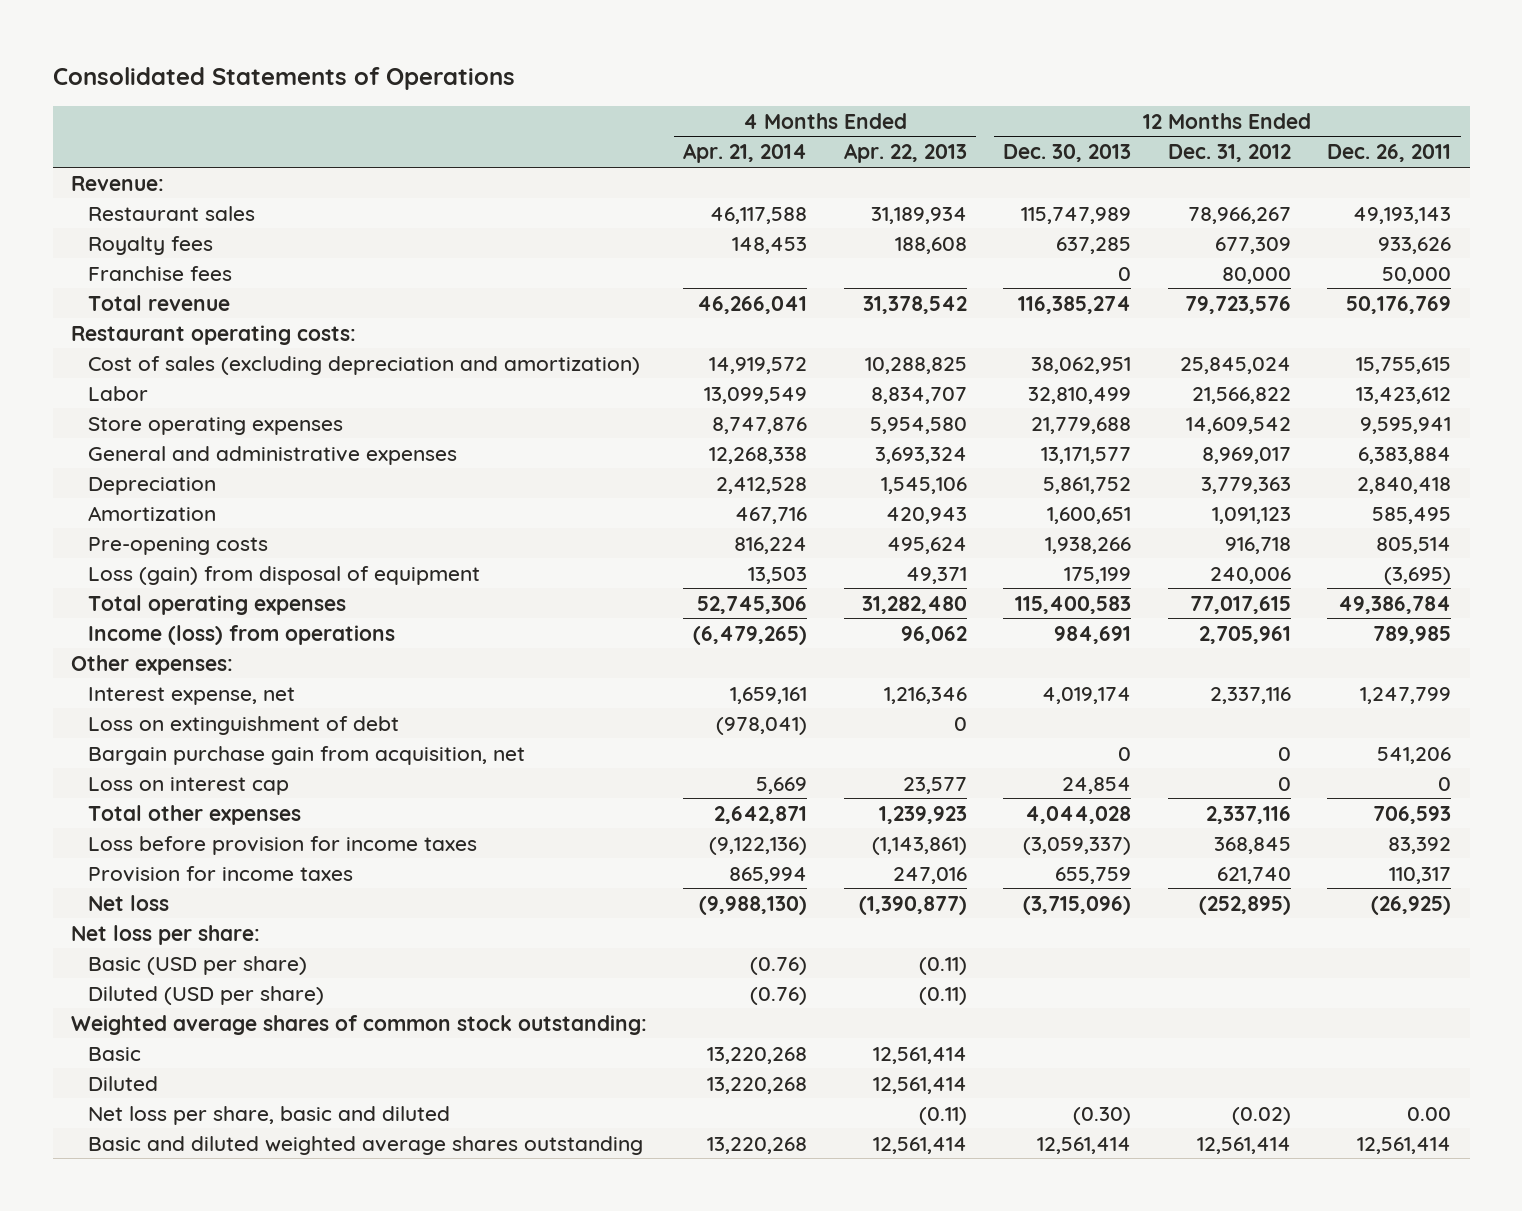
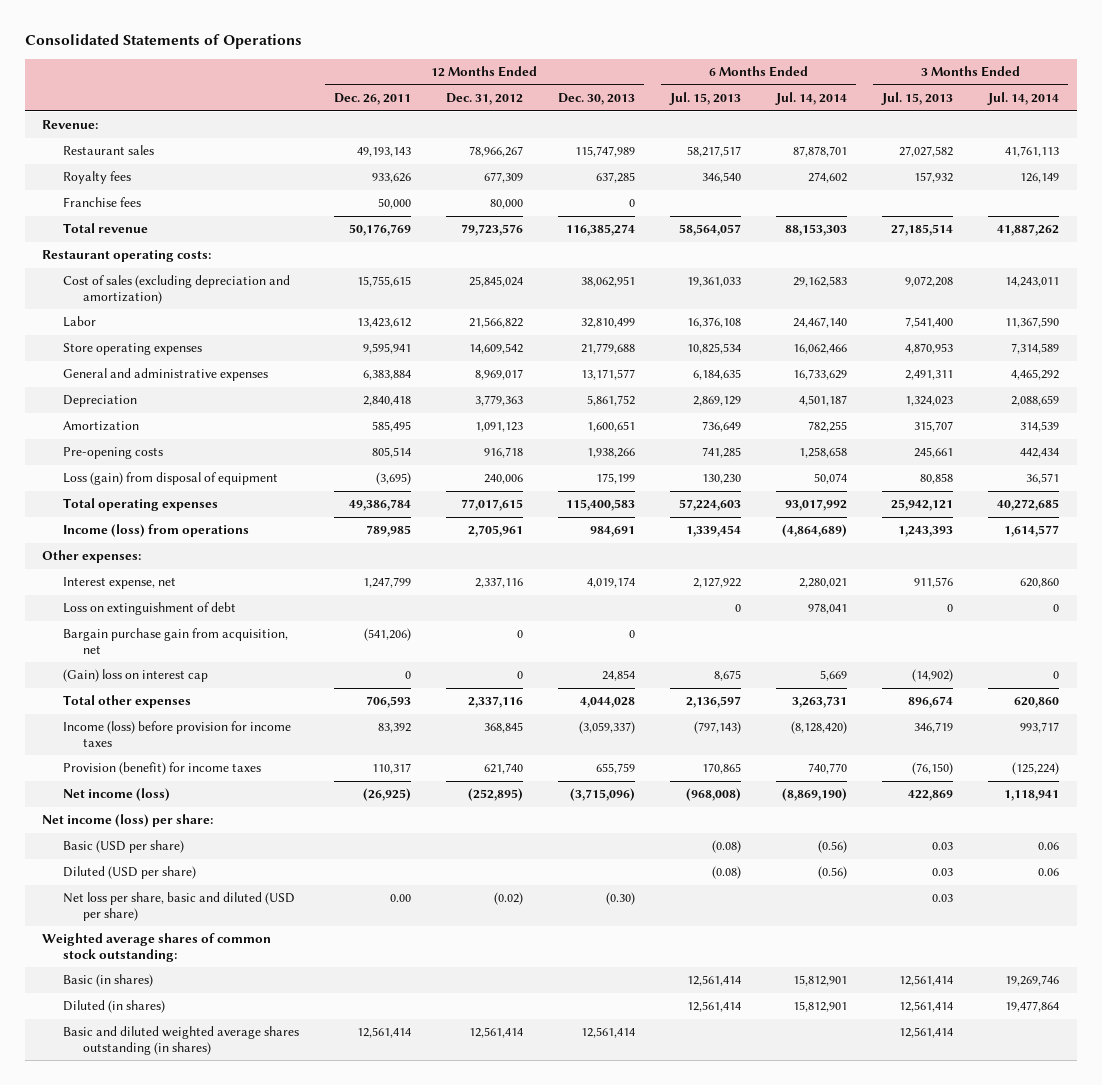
- | 4 Months Ended Apr. 21, 2014 | 4 Months Ended Apr. 22, 2013 | 12 Months Ended Dec. 30, 2013 | 12 Months Ended Dec. 31, 2012 | 12 Months Ended Dec. 26, 2011
+ | 12 Months Ended Dec. 26, 2011 | 12 Months Ended Dec. 31, 2012 | 12 Months Ended Dec. 30, 2013 | 6 Months Ended Jul. 15, 2013 | 6 Months Ended Jul. 14, 2014 | 3 Months Ended Jul. 15, 2013 | 3 Months Ended Jul. 14, 2014
- Bargain purchase gain from acquisition, net | | | 0 | 0 | 541,206
- Loss on interest cap | 5,669 | 23,577 | 24,854 | 0 | 0
+ Bargain purchase gain from acquisition, net | (541,206) | 0 | 0 | | | |
+ (Gain) loss on interest cap | 0 | 0 | 24,854 | 8,675 | 5,669 | (14,902) | 0
- Loss before provision for income taxes | (9,122,136) | (1,143,861) | (3,059,337) | 368,845 | 83,392
- Provision for income taxes | 865,994 | 247,016 | 655,759 | 621,740 | 110,317
- Net loss | (9,988,130) | (1,390,877) | (3,715,096) | (252,895) | (26,925)
- Net loss per share:
+ Income (loss) before provision for income taxes | 83,392 | 368,845 | (3,059,337) | (797,143) | (8,128,420) | 346,719 | 993,717
+ Provision (benefit) for income taxes | 110,317 | 621,740 | 655,759 | 170,865 | 740,770 | (76,150) | (125,224)
+ Net income (loss) | (26,925) | (252,895) | (3,715,096) | (968,008) | (8,869,190) | 422,869 | 1,118,941
+ Net income (loss) per share:
+ Net loss per share, basic and diluted (USD per share) | 0.00 | (0.02) | (0.30) | | | 0.03 |
- Basic | 13,220,268 | 12,561,414 | | |
- Diluted | 13,220,268 | 12,561,414 | | |
- Net loss per share, basic and diluted | | (0.11) | (0.30) | (0.02) | 0.00
- Basic and diluted weighted average shares outstanding | 13,220,268 | 12,561,414 | 12,561,414 | 12,561,414 | 12,561,414
+ Basic (in shares) | | | | 12,561,414 | 15,812,901 | 12,561,414 | 19,269,746
+ Diluted (in shares) | | | | 12,561,414 | 15,812,901 | 12,561,414 | 19,477,864
+ Basic and diluted weighted average shares outstanding (in shares) | 12,561,414 | 12,561,414 | 12,561,414 | | | 12,561,414 |

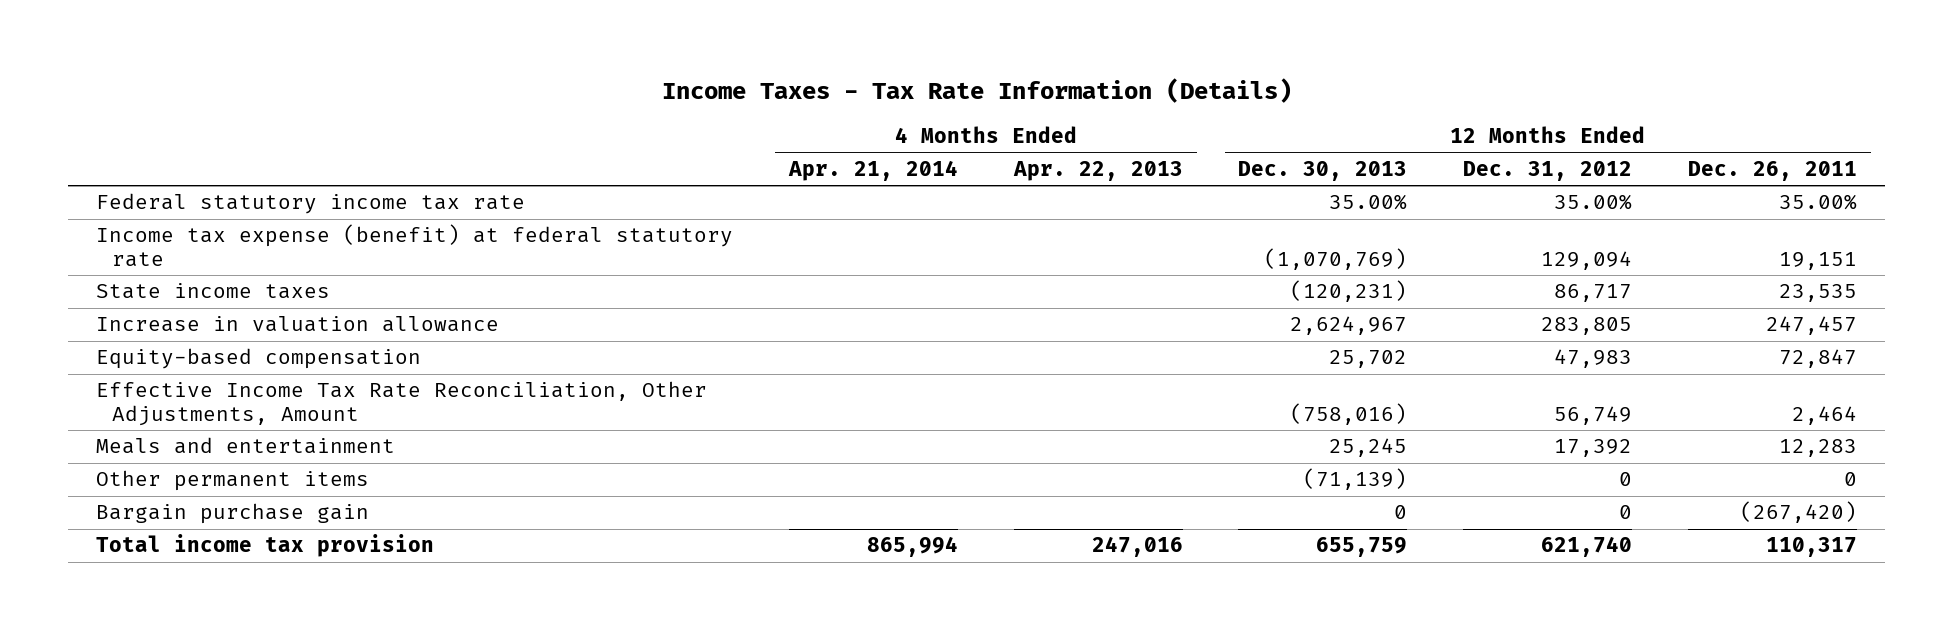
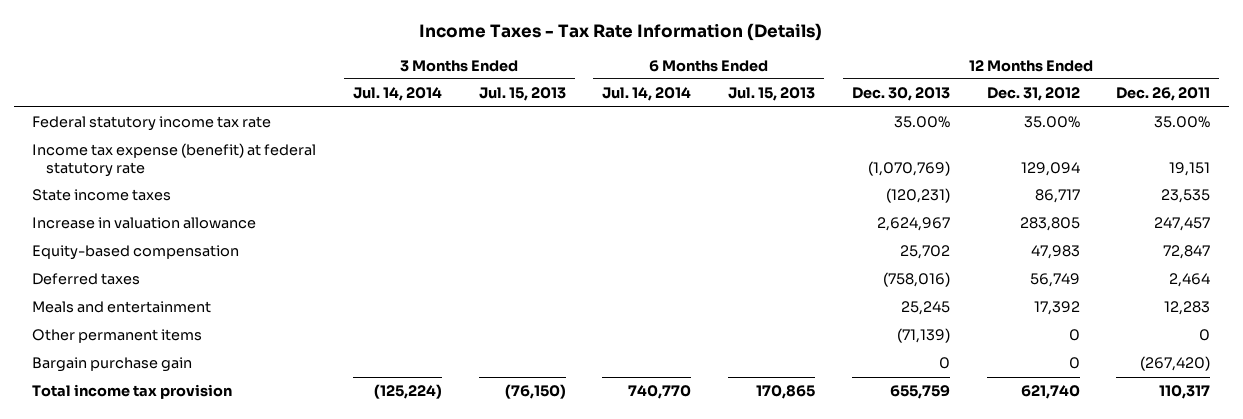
- | 4 Months Ended Apr. 21, 2014 | 4 Months Ended Apr. 22, 2013 | 12 Months Ended Dec. 30, 2013 | 12 Months Ended Dec. 31, 2012 | 12 Months Ended Dec. 26, 2011
+ | 3 Months Ended Jul. 14, 2014 | 3 Months Ended Jul. 15, 2013 | 6 Months Ended Jul. 14, 2014 | 6 Months Ended Jul. 15, 2013 | 12 Months Ended Dec. 30, 2013 | 12 Months Ended Dec. 31, 2012 | 12 Months Ended Dec. 26, 2011
- Effective Income Tax Rate Reconciliation, Other Adjustments, Amount | | | (758,016) | 56,749 | 2,464
+ Deferred taxes | | | | | (758,016) | 56,749 | 2,464

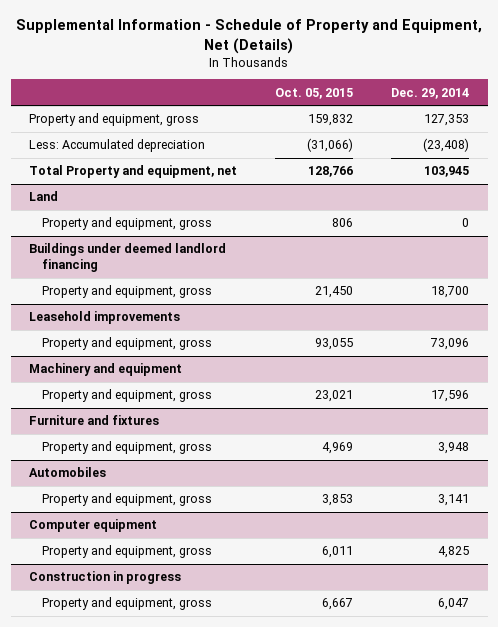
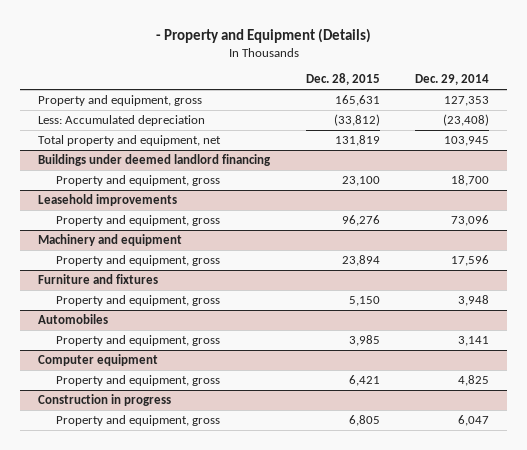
- Supplemental Information - Schedule of Property and Equipment, Net (Details)
+ - Property and Equipment (Details)
- | Oct. 05, 2015 | Dec. 29, 2014
+ | Dec. 28, 2015 | Dec. 29, 2014
- Total Property and equipment, net | 128,766 | 103,945
- Land
- Property and equipment, gross | 806 | 0
+ Total property and equipment, net | 131,819 | 103,945

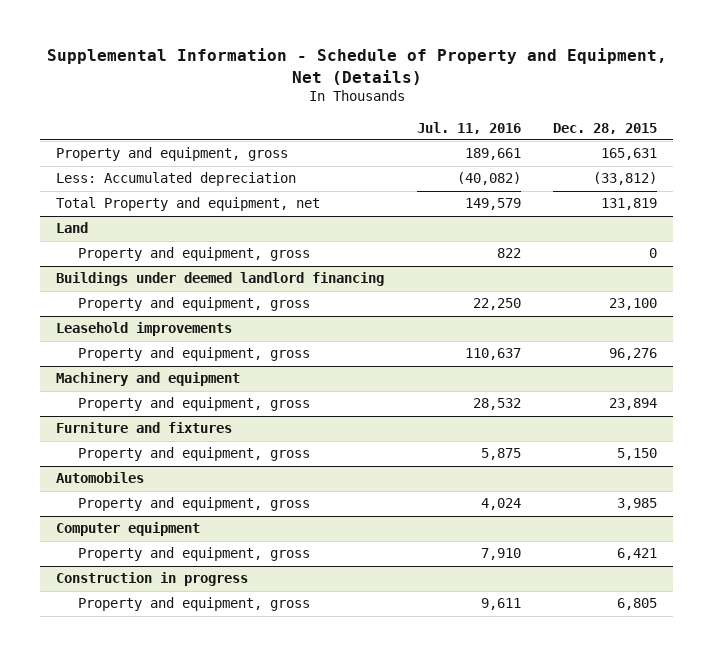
- - Property and Equipment (Details)
+ Supplemental Information - Schedule of Property and Equipment, Net (Details)
- | Dec. 28, 2015 | Dec. 29, 2014
+ | Jul. 11, 2016 | Dec. 28, 2015
- Total property and equipment, net | 131,819 | 103,945
+ Total Property and equipment, net | 149,579 | 131,819
+ Land
+ Property and equipment, gross | 822 | 0

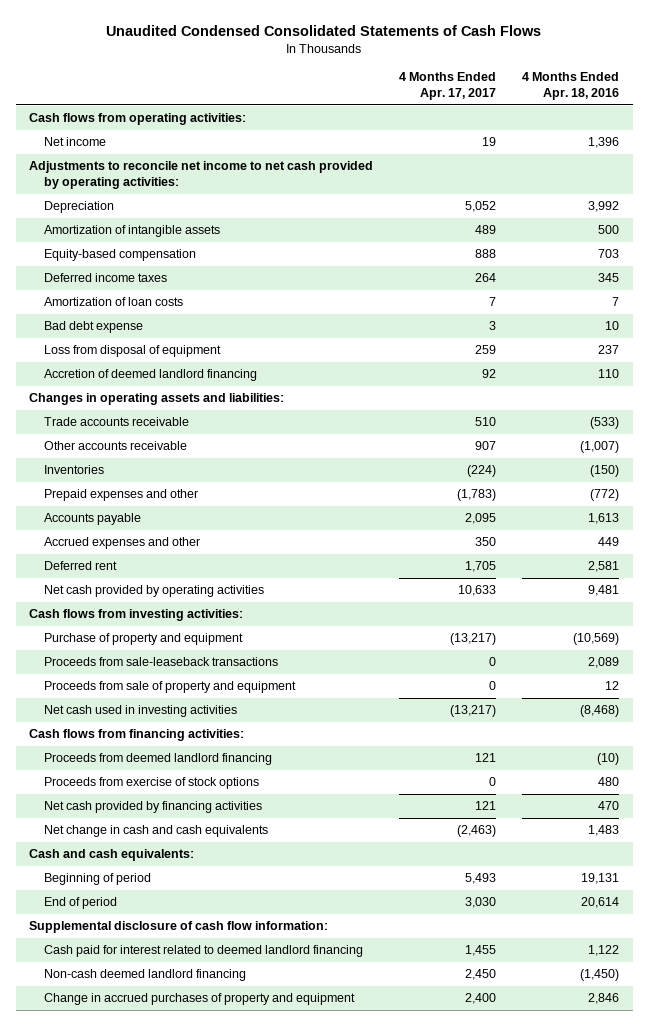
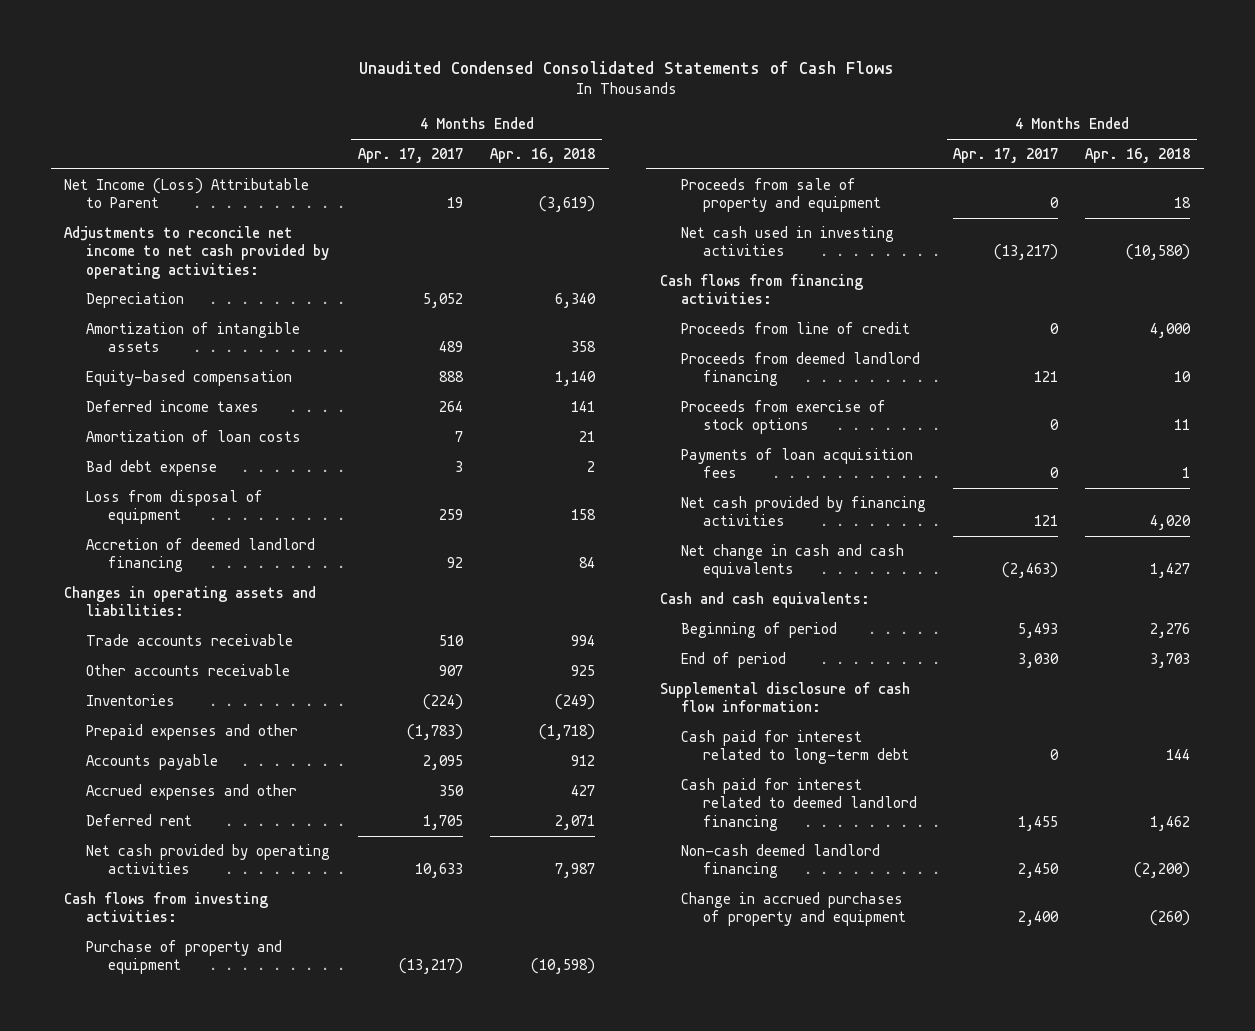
- | 4 Months Ended Apr. 17, 2017 | 4 Months Ended Apr. 18, 2016
+ | 4 Months Ended Apr. 17, 2017 | 4 Months Ended Apr. 16, 2018
- Cash flows from operating activities:
- Net income | 19 | 1,396
+ Net Income (Loss) Attributable to Parent | 19 | (3,619)
- Proceeds from sale-leaseback transactions | 0 | 2,089
+ Proceeds from line of credit | 0 | 4,000
+ Payments of loan acquisition fees | 0 | 1
+ Cash paid for interest related to long-term debt | 0 | 144

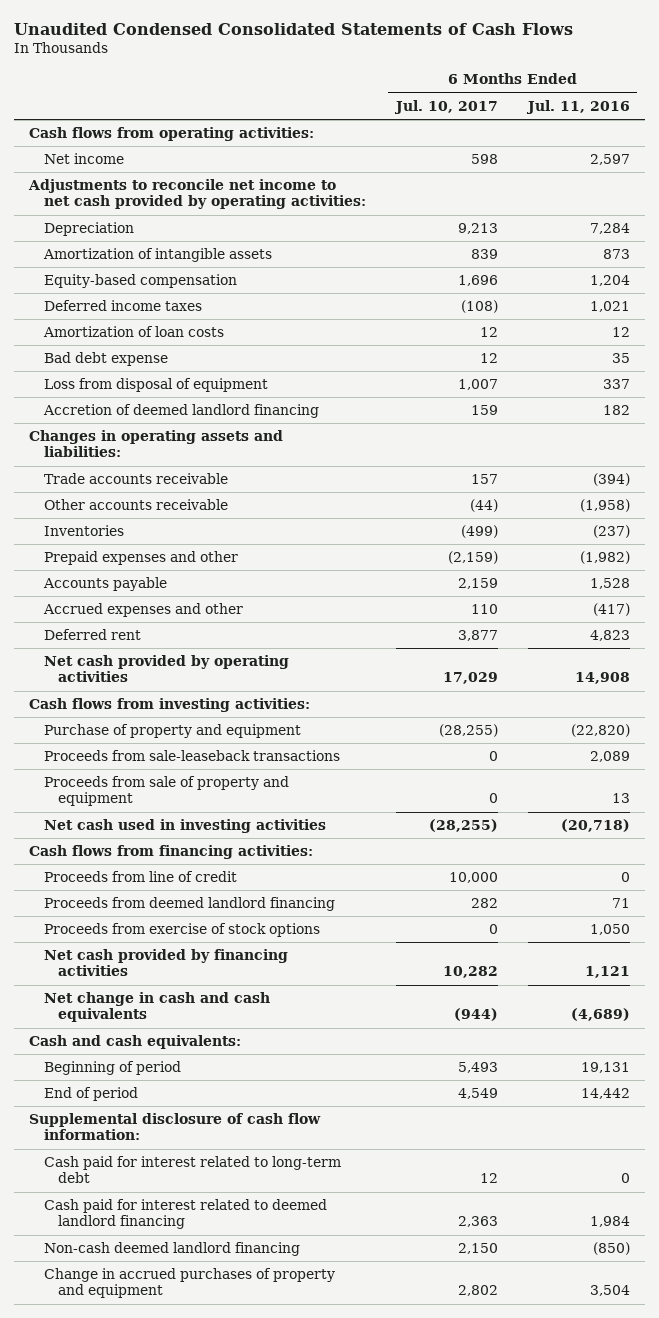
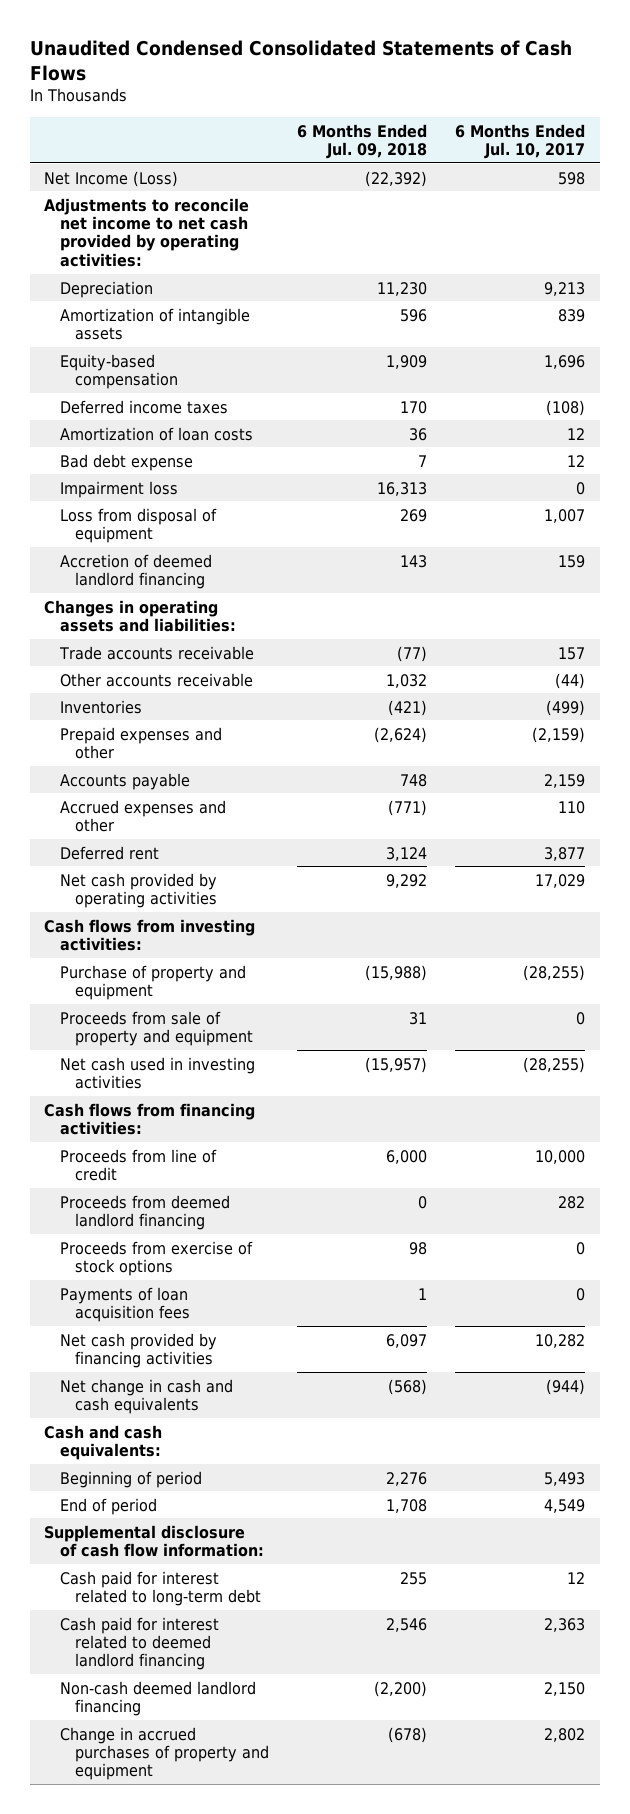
- | 6 Months Ended Jul. 10, 2017 | 6 Months Ended Jul. 11, 2016
+ | 6 Months Ended Jul. 09, 2018 | 6 Months Ended Jul. 10, 2017
- Cash flows from operating activities:
- Net income | 598 | 2,597
+ Net Income (Loss) | (22,392) | 598
+ Impairment loss | 16,313 | 0
- Proceeds from sale-leaseback transactions | 0 | 2,089
+ Payments of loan acquisition fees | 1 | 0

